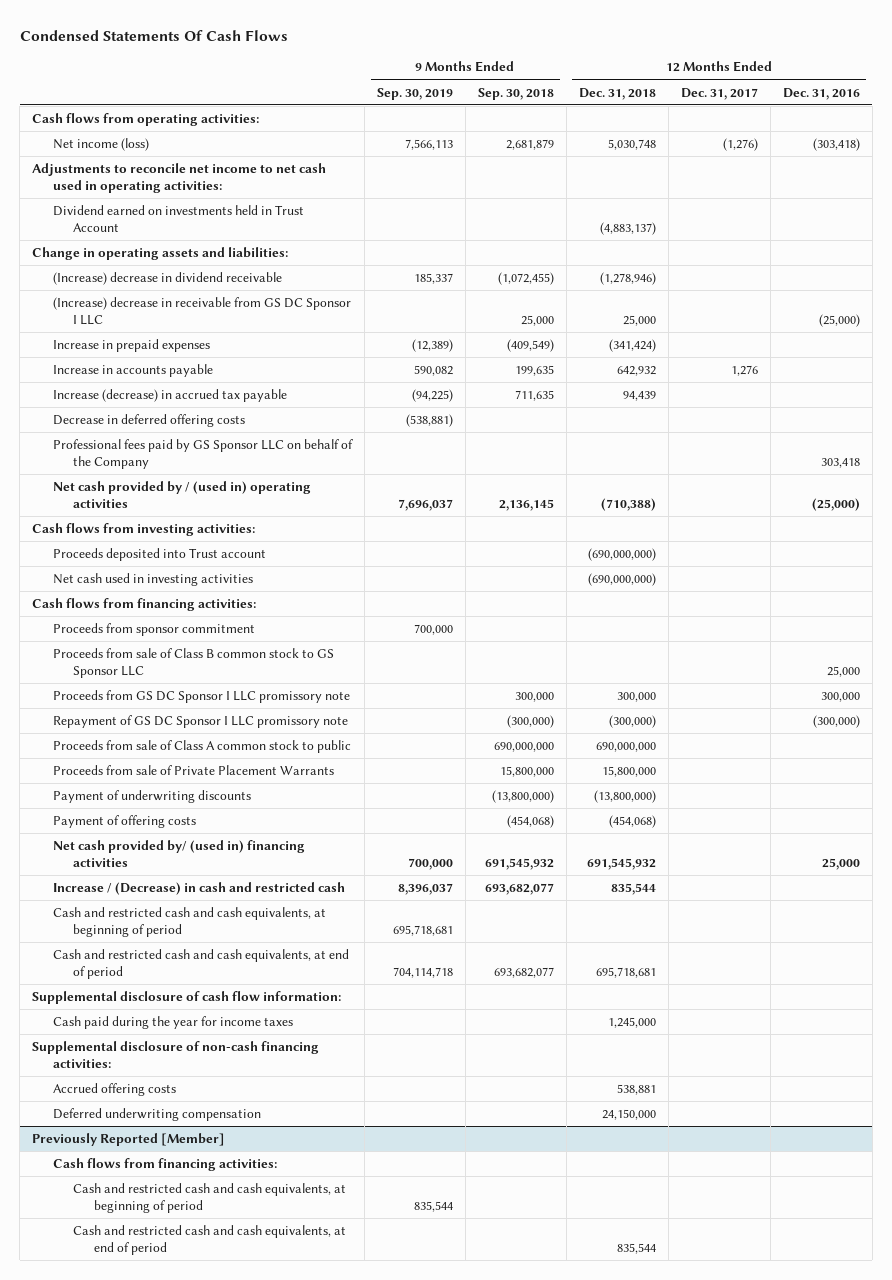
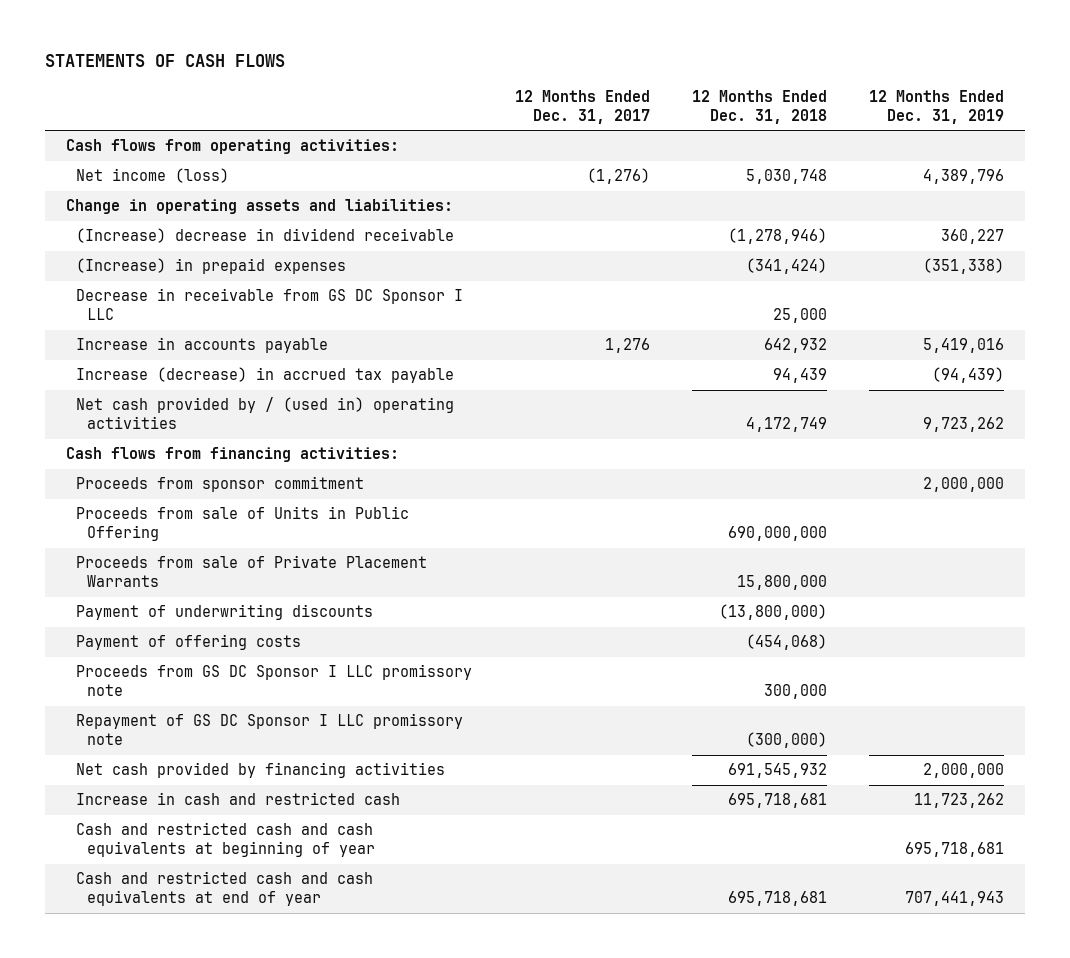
- Condensed Statements Of Cash Flows
+ STATEMENTS OF CASH FLOWS
- | 9 Months Ended Sep. 30, 2019 | 9 Months Ended Sep. 30, 2018 | 12 Months Ended Dec. 31, 2018 | 12 Months Ended Dec. 31, 2017 | 12 Months Ended Dec. 31, 2016
+ | 12 Months Ended Dec. 31, 2017 | 12 Months Ended Dec. 31, 2018 | 12 Months Ended Dec. 31, 2019
- Adjustments to reconcile net income to net cash used in operating activities:
- Dividend earned on investments held in Trust Account | | | (4,883,137) | |
- (Increase) decrease in receivable from GS DC Sponsor I LLC | | 25,000 | 25,000 | | (25,000)
- Increase in prepaid expenses | (12,389) | (409,549) | (341,424) | |
+ (Increase) in prepaid expenses | | (341,424) | (351,338)
+ Decrease in receivable from GS DC Sponsor I LLC | | 25,000 |
- Decrease in deferred offering costs | (538,881) | | | |
- Professional fees paid by GS Sponsor LLC on behalf of the Company | | | | | 303,418
- Net cash provided by / (used in) operating activities | 7,696,037 | 2,136,145 | (710,388) | | (25,000)
- Cash flows from investing activities:
- Proceeds deposited into Trust account | | | (690,000,000) | |
- Net cash used in investing activities | | | (690,000,000) | |
+ Net cash provided by / (used in) operating activities | | 4,172,749 | 9,723,262
- Proceeds from sale of Class B common stock to GS Sponsor LLC | | | | | 25,000
- Proceeds from sale of Class A common stock to public | | 690,000,000 | 690,000,000 | |
+ Proceeds from sale of Units in Public Offering | | 690,000,000 |
- Net cash provided by/ (used in) financing activities | 700,000 | 691,545,932 | 691,545,932 | | 25,000
- Increase / (Decrease) in cash and restricted cash | 8,396,037 | 693,682,077 | 835,544 | |
- Cash and restricted cash and cash equivalents, at beginning of period | 695,718,681 | | | |
- Cash and restricted cash and cash equivalents, at end of period | 704,114,718 | 693,682,077 | 695,718,681 | |
- Supplemental disclosure of cash flow information:
- Cash paid during the year for income taxes | | | 1,245,000 | |
- Supplemental disclosure of non-cash financing activities:
- Accrued offering costs | | | 538,881 | |
- Deferred underwriting compensation | | | 24,150,000 | |
- Previously Reported [Member]
- Cash flows from financing activities:
- Cash and restricted cash and cash equivalents, at beginning of period | 835,544 | | | |
- Cash and restricted cash and cash equivalents, at end of period | | | 835,544 | |
moved down: Proceeds from GS DC Sponsor I LLC promissory note | | 300,000 |
moved down: Repayment of GS DC Sponsor I LLC promissory note | | (300,000) |
+ Net cash provided by financing activities | | 691,545,932 | 2,000,000
+ Increase in cash and restricted cash | | 695,718,681 | 11,723,262
+ Cash and restricted cash and cash equivalents at beginning of year | | | 695,718,681
+ Cash and restricted cash and cash equivalents at end of year | | 695,718,681 | 707,441,943

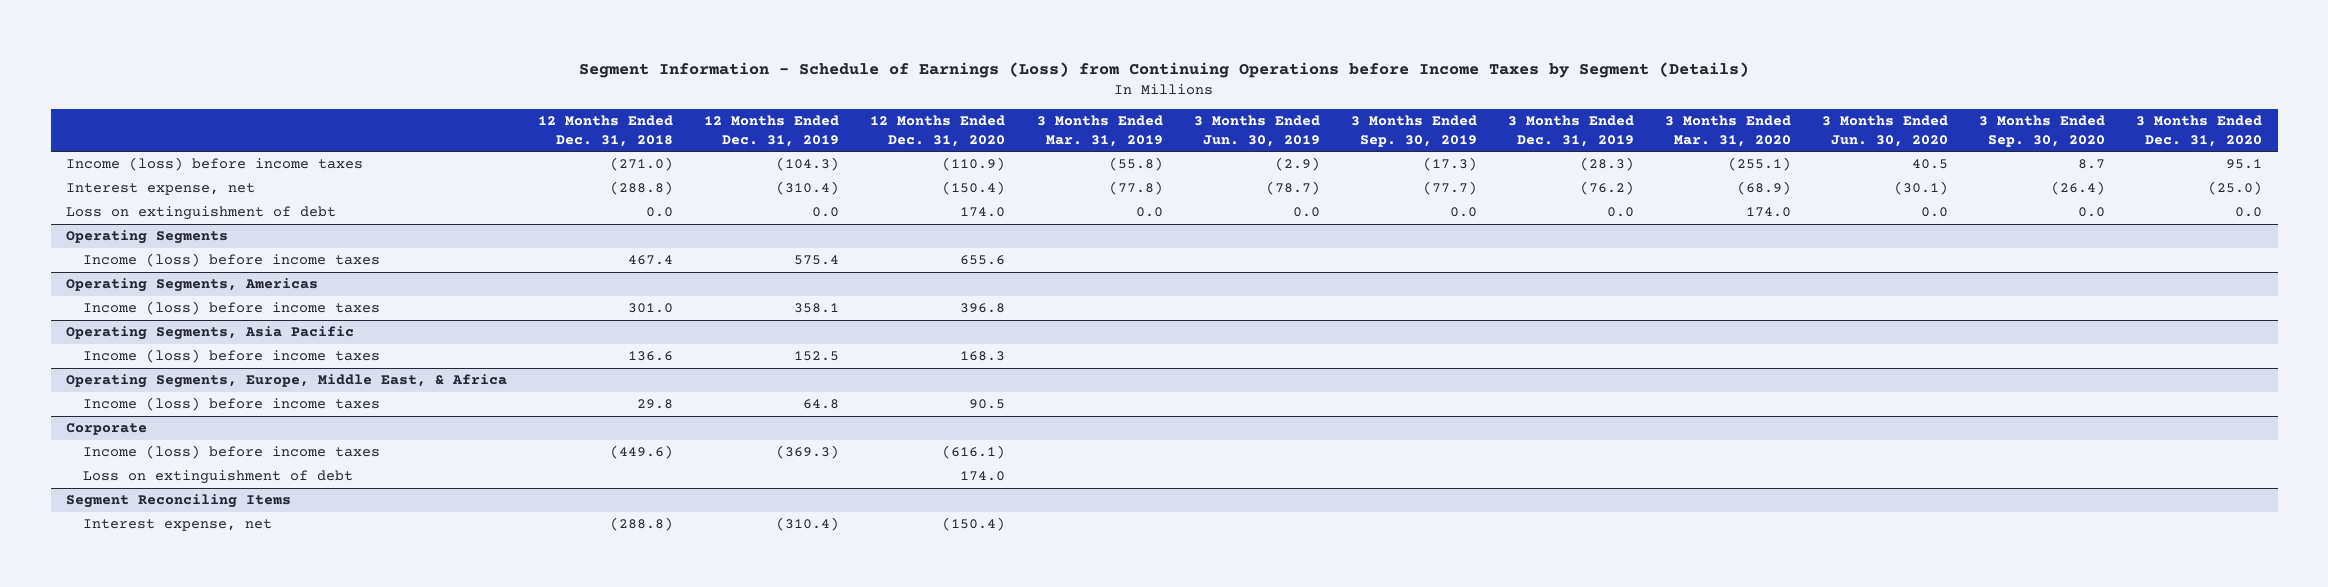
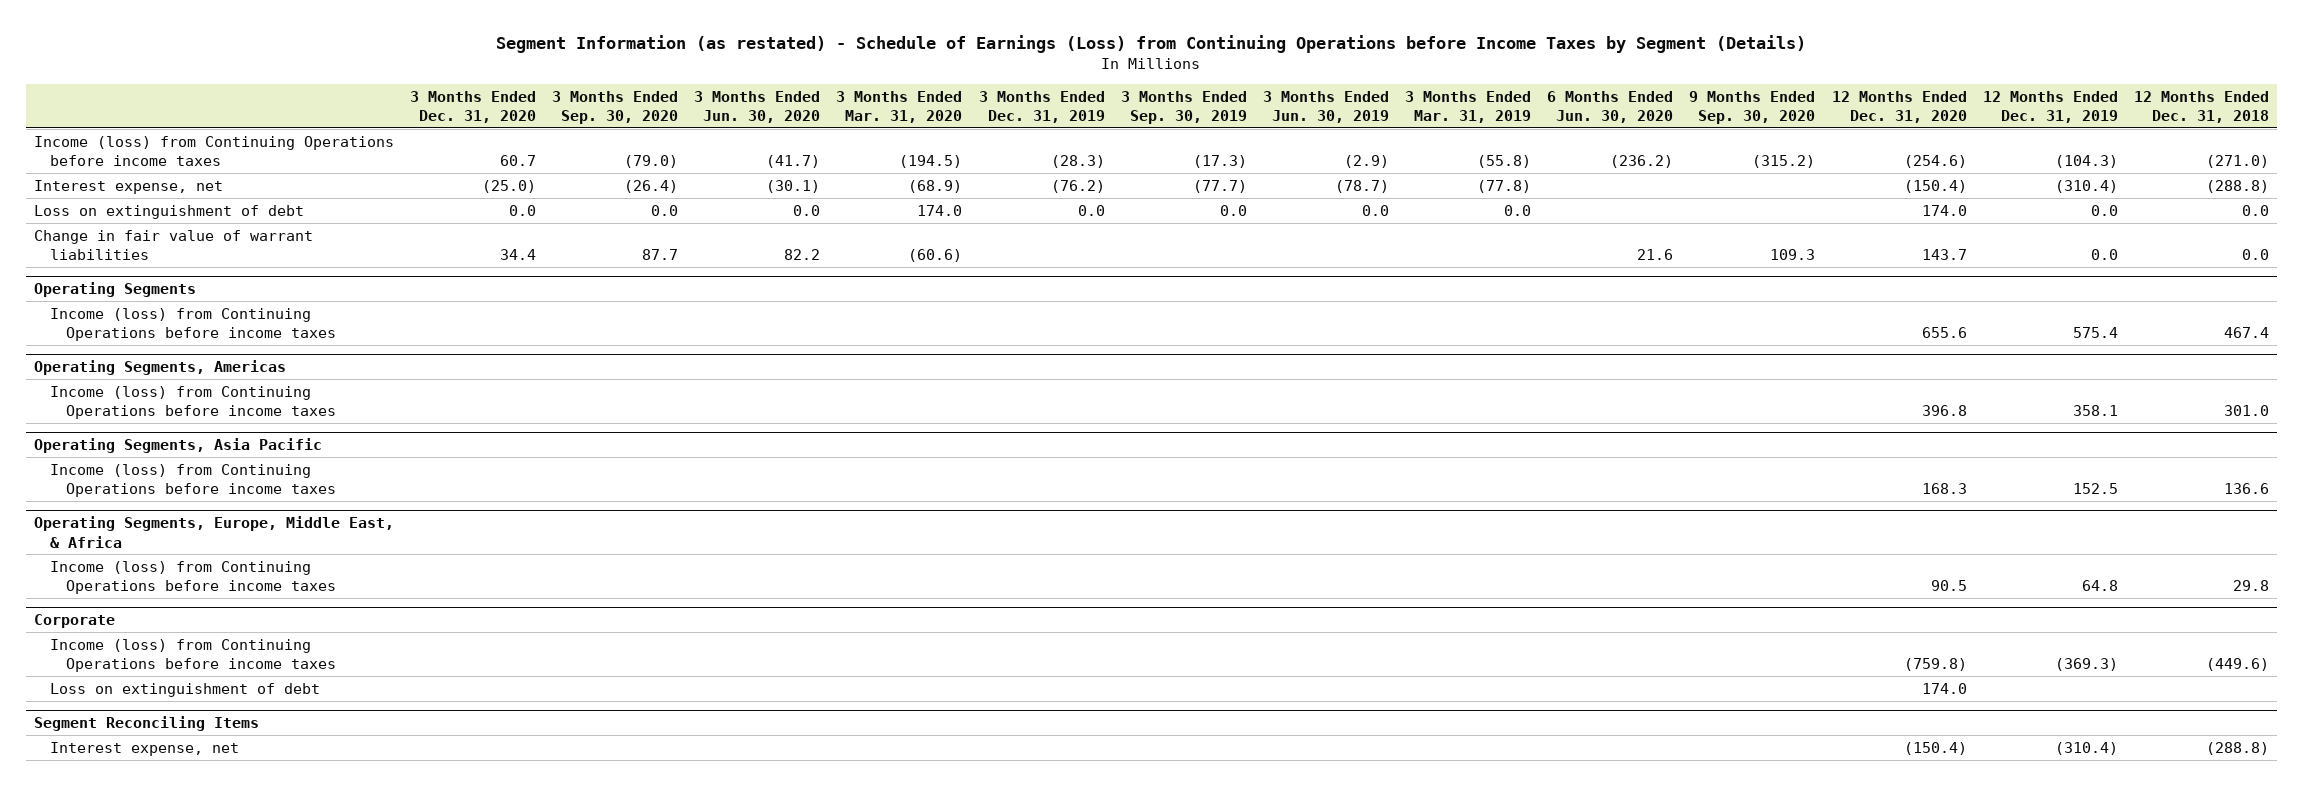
- Segment Information - Schedule of Earnings (Loss) from Continuing Operations before Income Taxes by Segment (Details)
+ Segment Information (as restated) - Schedule of Earnings (Loss) from Continuing Operations before Income Taxes by Segment (Details)
- | 12 Months Ended Dec. 31, 2018 | 12 Months Ended Dec. 31, 2019 | 12 Months Ended Dec. 31, 2020 | 3 Months Ended Mar. 31, 2019 | 3 Months Ended Jun. 30, 2019 | 3 Months Ended Sep. 30, 2019 | 3 Months Ended Dec. 31, 2019 | 3 Months Ended Mar. 31, 2020 | 3 Months Ended Jun. 30, 2020 | 3 Months Ended Sep. 30, 2020 | 3 Months Ended Dec. 31, 2020
+ | 3 Months Ended Dec. 31, 2020 | 3 Months Ended Sep. 30, 2020 | 3 Months Ended Jun. 30, 2020 | 3 Months Ended Mar. 31, 2020 | 3 Months Ended Dec. 31, 2019 | 3 Months Ended Sep. 30, 2019 | 3 Months Ended Jun. 30, 2019 | 3 Months Ended Mar. 31, 2019 | 6 Months Ended Jun. 30, 2020 | 9 Months Ended Sep. 30, 2020 | 12 Months Ended Dec. 31, 2020 | 12 Months Ended Dec. 31, 2019 | 12 Months Ended Dec. 31, 2018
- Income (loss) before income taxes | (271.0) | (104.3) | (110.9) | (55.8) | (2.9) | (17.3) | (28.3) | (255.1) | 40.5 | 8.7 | 95.1
+ Income (loss) from Continuing Operations before income taxes | 60.7 | (79.0) | (41.7) | (194.5) | (28.3) | (17.3) | (2.9) | (55.8) | (236.2) | (315.2) | (254.6) | (104.3) | (271.0)
+ Change in fair value of warrant liabilities | 34.4 | 87.7 | 82.2 | (60.6) | | | | | 21.6 | 109.3 | 143.7 | 0.0 | 0.0
@ Operating Segments
- Income (loss) before income taxes | 467.4 | 575.4 | 655.6 | | | | | | | |
+ Income (loss) from Continuing Operations before income taxes | | | | | | | | | | | 655.6 | 575.4 | 467.4
@ Operating Segments, Americas
- Income (loss) before income taxes | 301.0 | 358.1 | 396.8 | | | | | | | |
+ Income (loss) from Continuing Operations before income taxes | | | | | | | | | | | 396.8 | 358.1 | 301.0
@ Operating Segments, Asia Pacific
- Income (loss) before income taxes | 136.6 | 152.5 | 168.3 | | | | | | | |
+ Income (loss) from Continuing Operations before income taxes | | | | | | | | | | | 168.3 | 152.5 | 136.6
@ Operating Segments, Europe, Middle East, & Africa
- Income (loss) before income taxes | 29.8 | 64.8 | 90.5 | | | | | | | |
+ Income (loss) from Continuing Operations before income taxes | | | | | | | | | | | 90.5 | 64.8 | 29.8
@ Corporate
- Income (loss) before income taxes | (449.6) | (369.3) | (616.1) | | | | | | | |
+ Income (loss) from Continuing Operations before income taxes | | | | | | | | | | | (759.8) | (369.3) | (449.6)

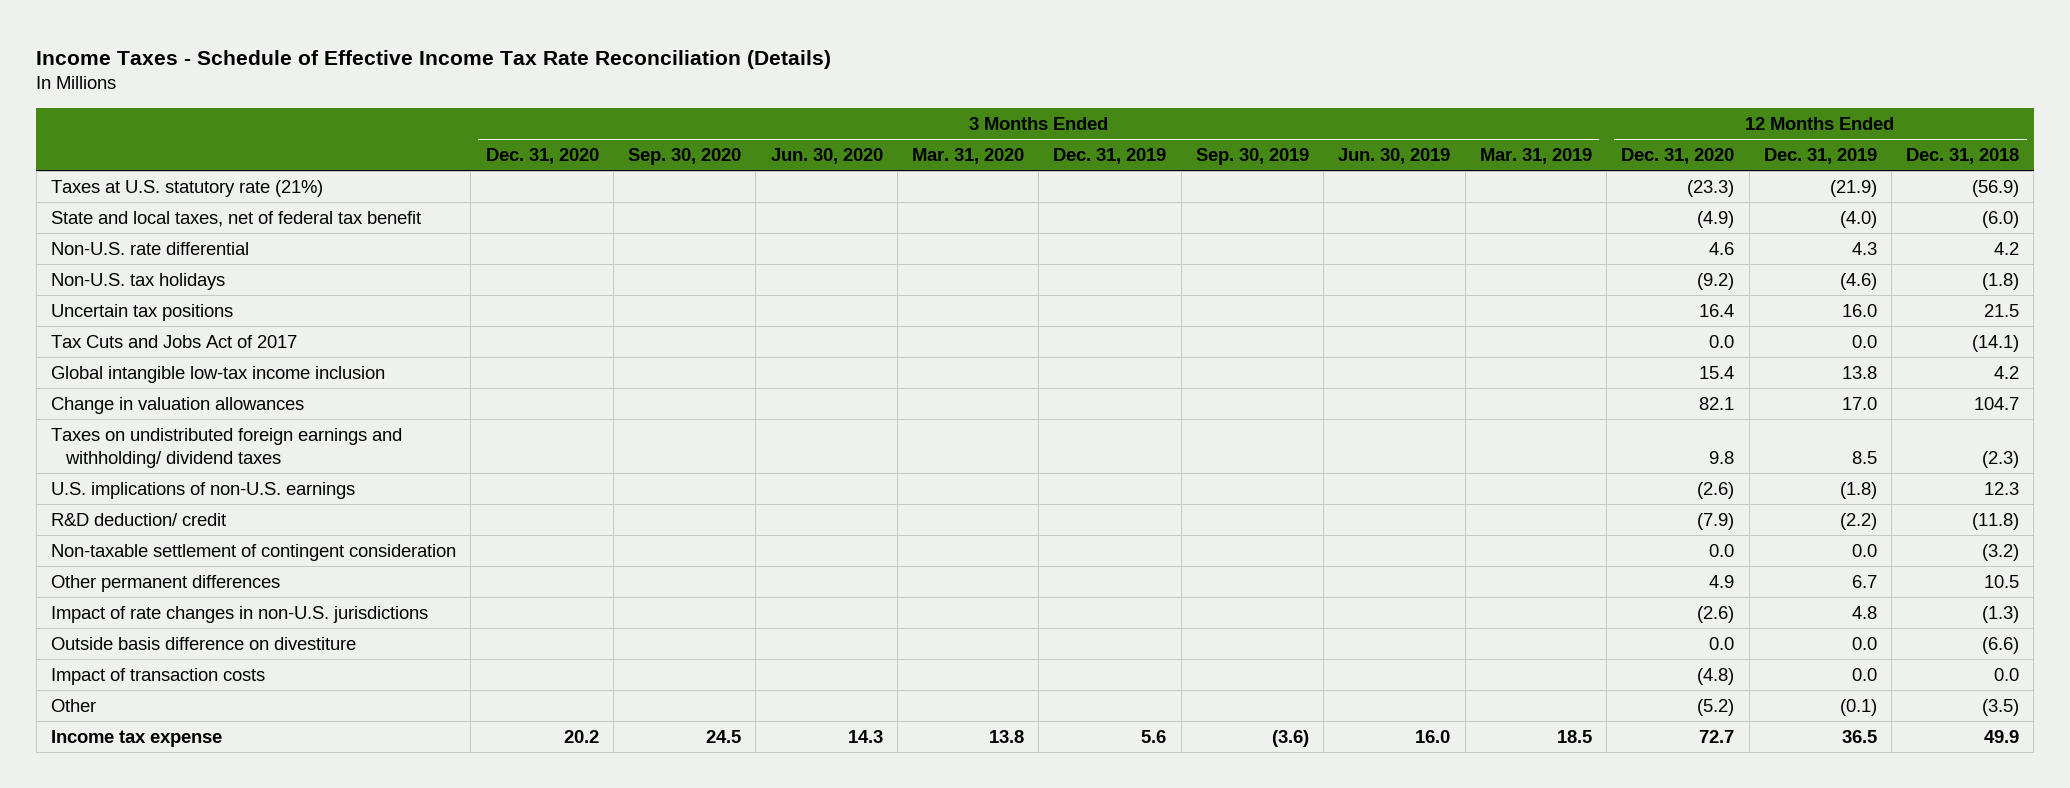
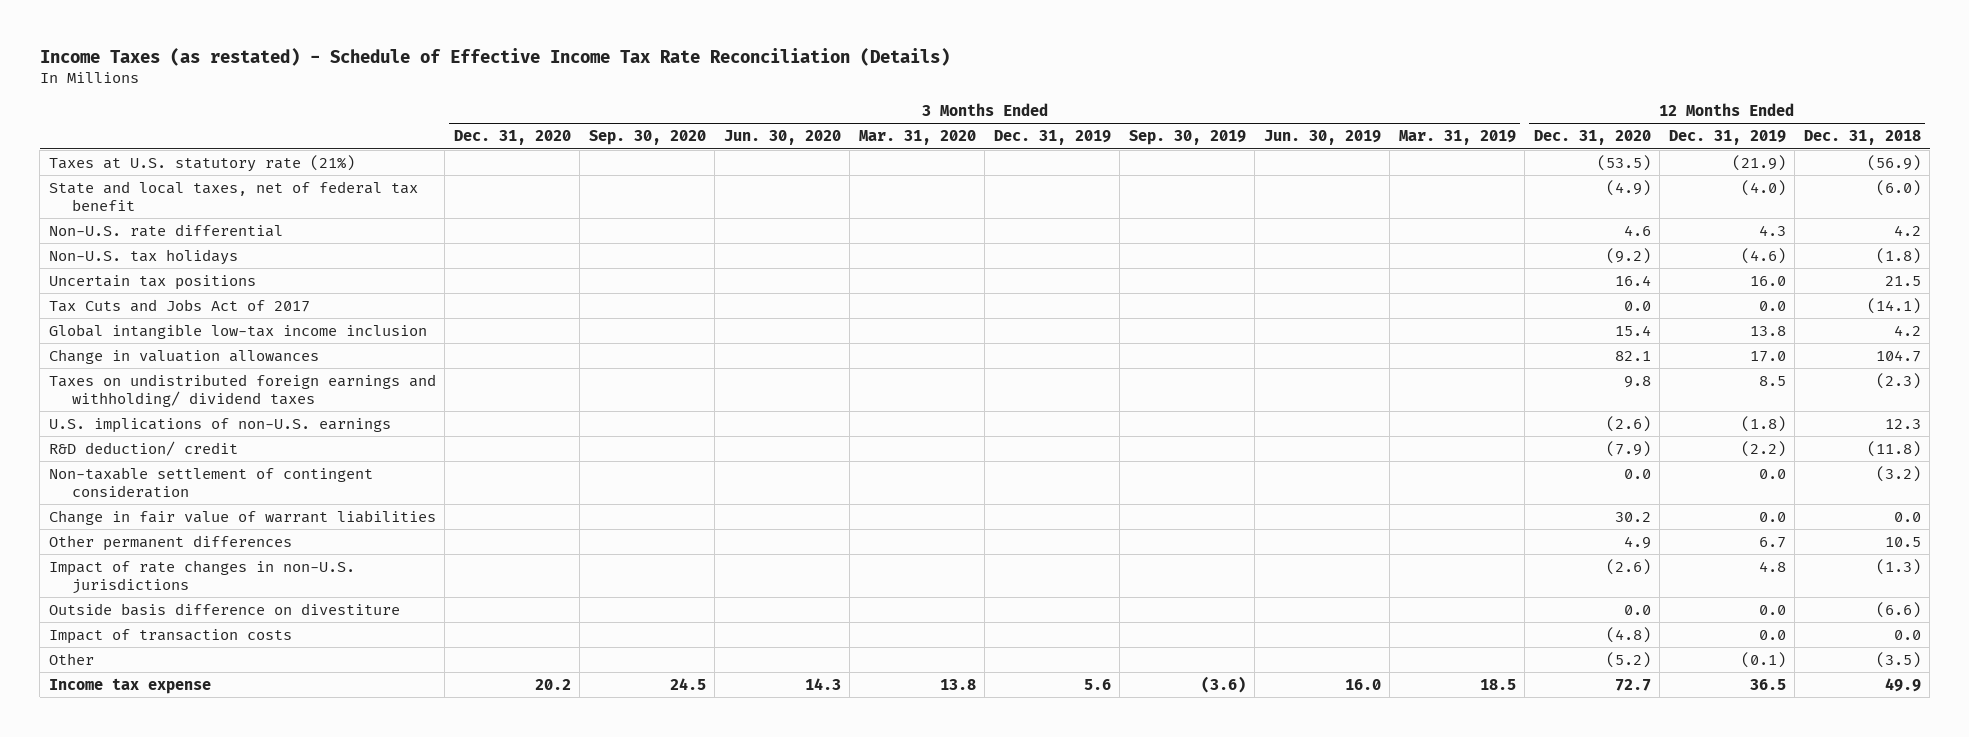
- Income Taxes - Schedule of Effective Income Tax Rate Reconciliation (Details)
+ Income Taxes (as restated) - Schedule of Effective Income Tax Rate Reconciliation (Details)
- Taxes at U.S. statutory rate (21%) | | | | | | | | | (23.3) | (21.9) | (56.9)
+ Taxes at U.S. statutory rate (21%) | | | | | | | | | (53.5) | (21.9) | (56.9)
+ Change in fair value of warrant liabilities | | | | | | | | | 30.2 | 0.0 | 0.0

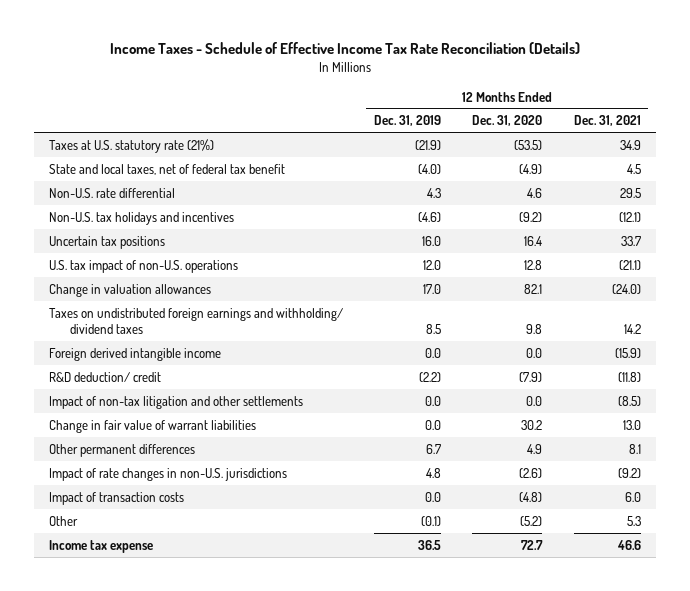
- Income Taxes (as restated) - Schedule of Effective Income Tax Rate Reconciliation (Details)
+ Income Taxes - Schedule of Effective Income Tax Rate Reconciliation (Details)
- | 3 Months Ended Dec. 31, 2020 | 3 Months Ended Sep. 30, 2020 | 3 Months Ended Jun. 30, 2020 | 3 Months Ended Mar. 31, 2020 | 3 Months Ended Dec. 31, 2019 | 3 Months Ended Sep. 30, 2019 | 3 Months Ended Jun. 30, 2019 | 3 Months Ended Mar. 31, 2019 | 12 Months Ended Dec. 31, 2020 | 12 Months Ended Dec. 31, 2019 | 12 Months Ended Dec. 31, 2018
+ | 12 Months Ended Dec. 31, 2019 | 12 Months Ended Dec. 31, 2020 | 12 Months Ended Dec. 31, 2021
- Non-U.S. tax holidays | | | | | | | | | (9.2) | (4.6) | (1.8)
+ Non-U.S. tax holidays and incentives | (4.6) | (9.2) | (12.1)
- Tax Cuts and Jobs Act of 2017 | | | | | | | | | 0.0 | 0.0 | (14.1)
- Global intangible low-tax income inclusion | | | | | | | | | 15.4 | 13.8 | 4.2
+ U.S. tax impact of non-U.S. operations | 12.0 | 12.8 | (21.1)
- U.S. implications of non-U.S. earnings | | | | | | | | | (2.6) | (1.8) | 12.3
+ Foreign derived intangible income | 0.0 | 0.0 | (15.9)
- Non-taxable settlement of contingent consideration | | | | | | | | | 0.0 | 0.0 | (3.2)
+ Impact of non-tax litigation and other settlements | 0.0 | 0.0 | (8.5)
- Outside basis difference on divestiture | | | | | | | | | 0.0 | 0.0 | (6.6)

